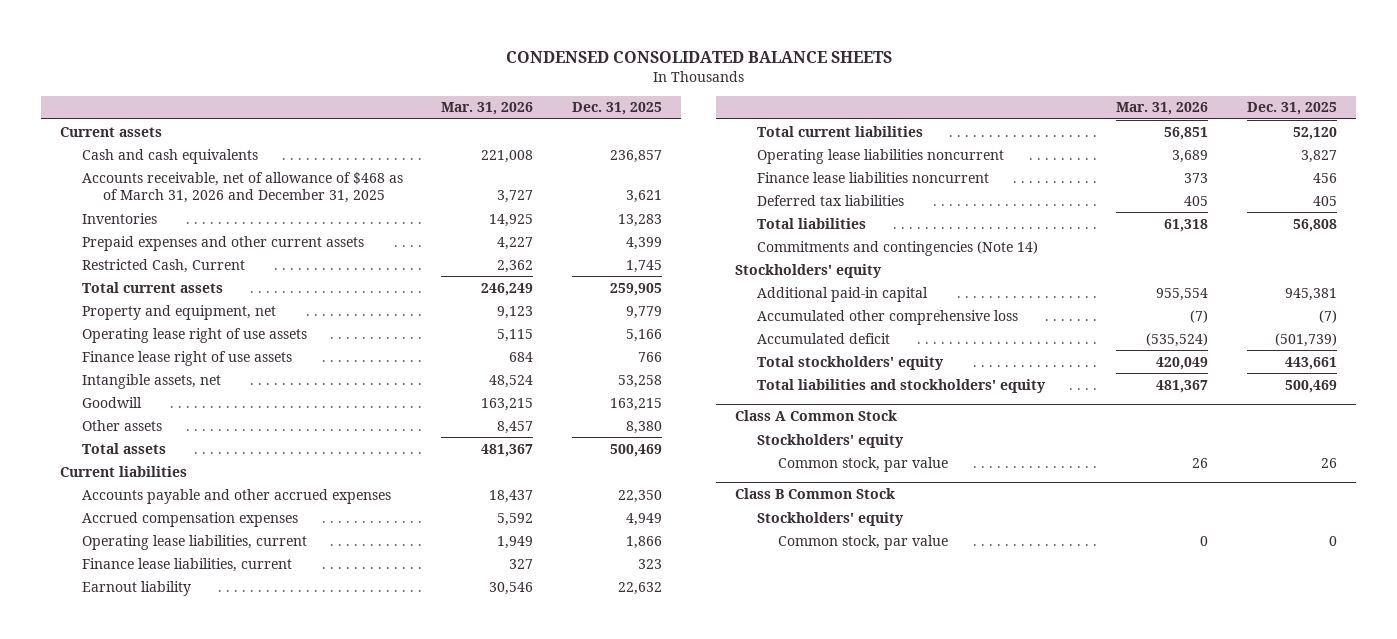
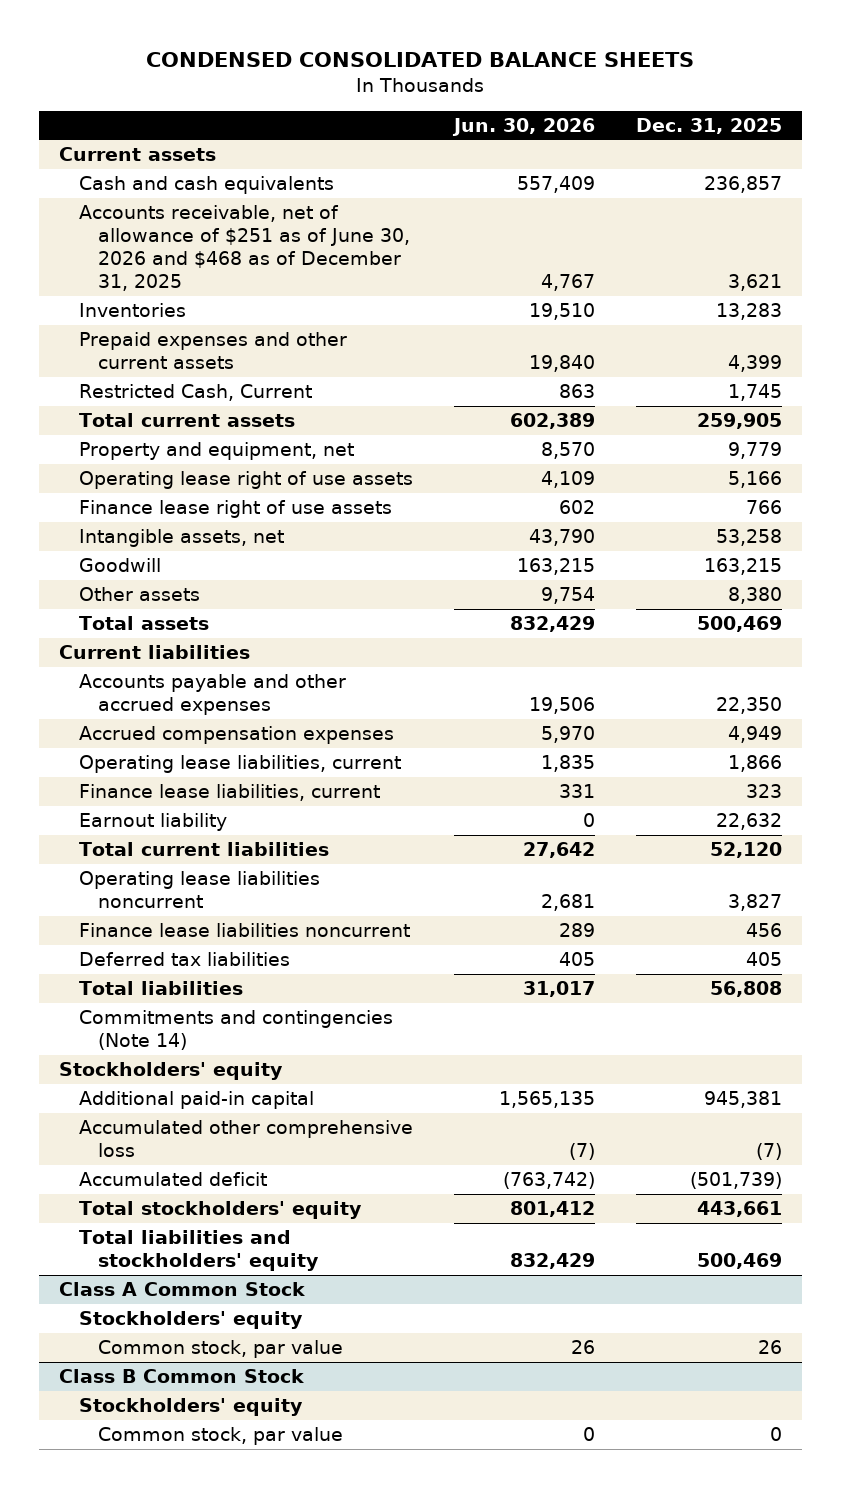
- | Mar. 31, 2026 | Dec. 31, 2025
+ | Jun. 30, 2026 | Dec. 31, 2025
- Accounts receivable, net of allowance of $468 as of March 31, 2026 and December 31, 2025 | 3,727 | 3,621
+ Accounts receivable, net of allowance of $251 as of June 30, 2026 and $468 as of December 31, 2025 | 4,767 | 3,621

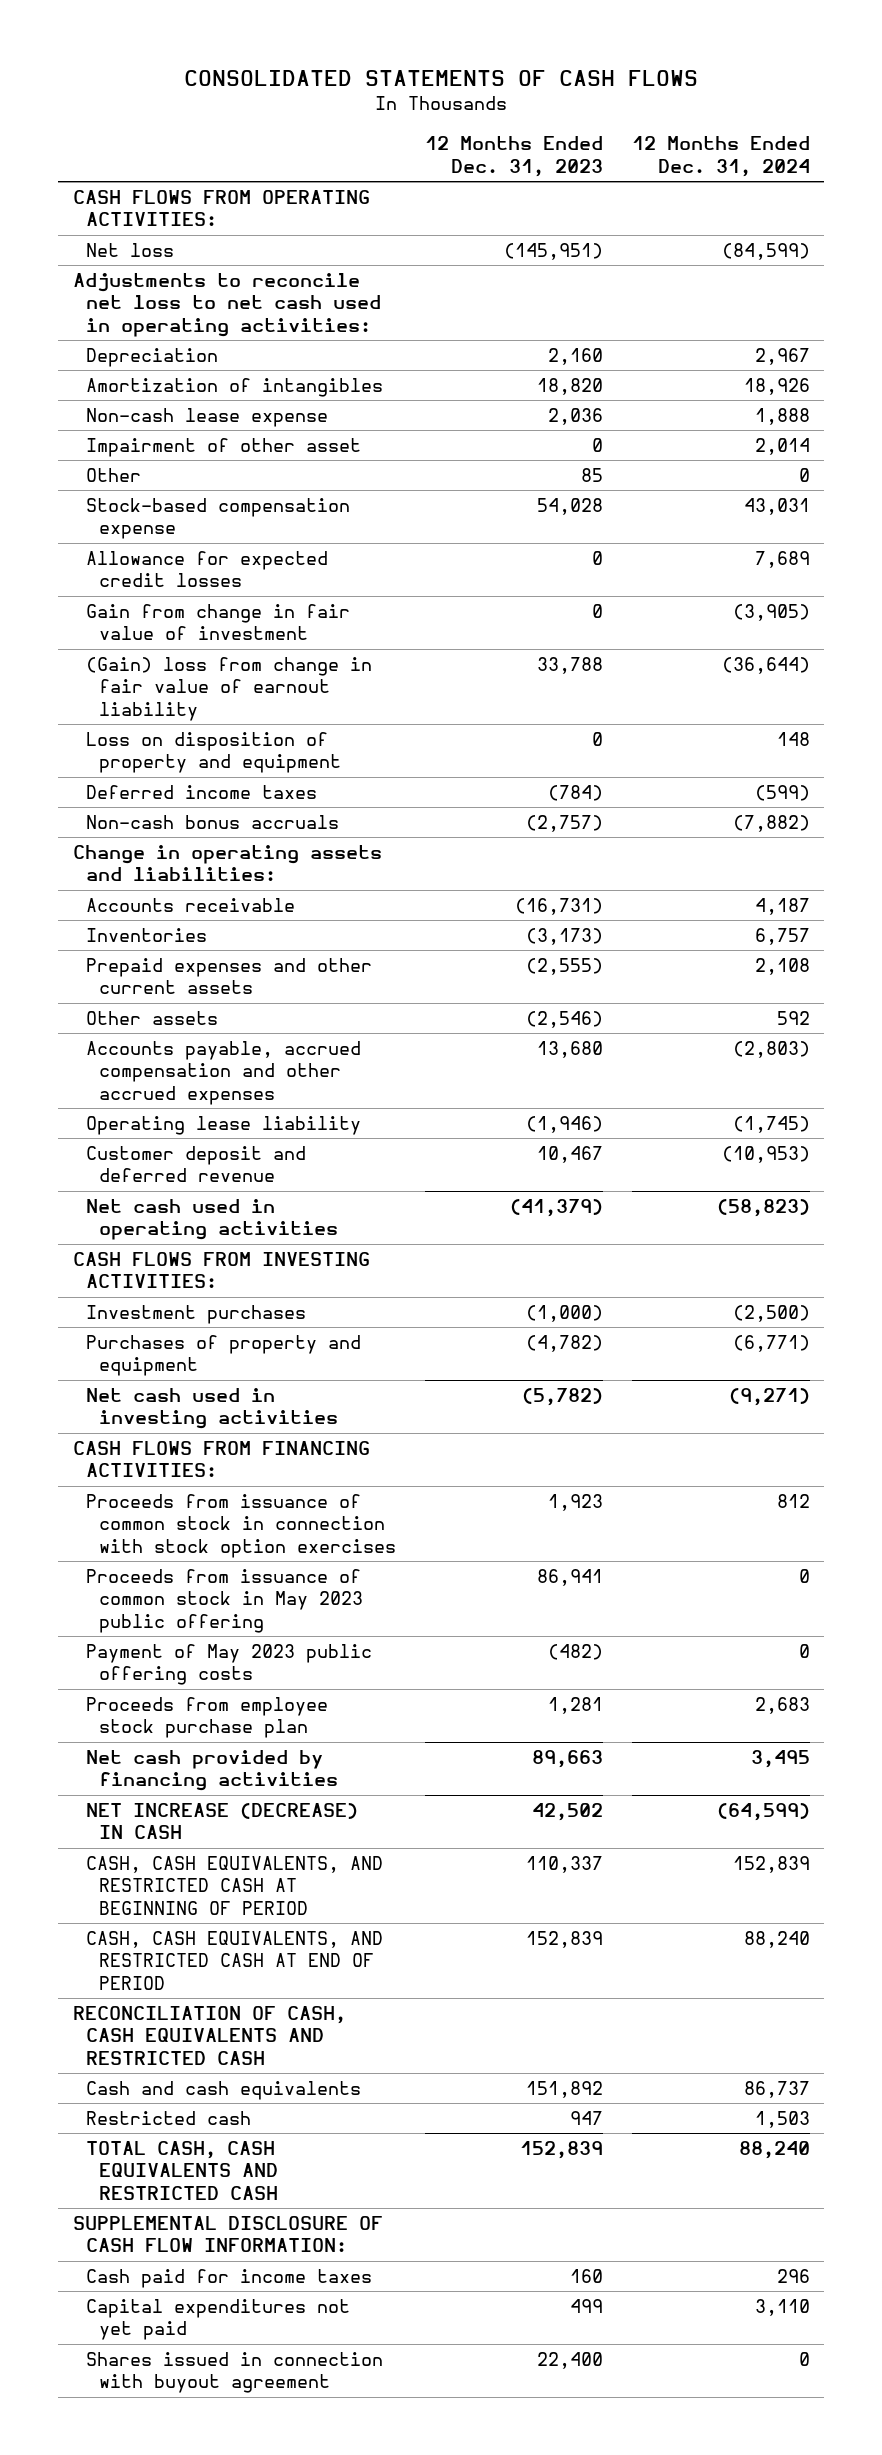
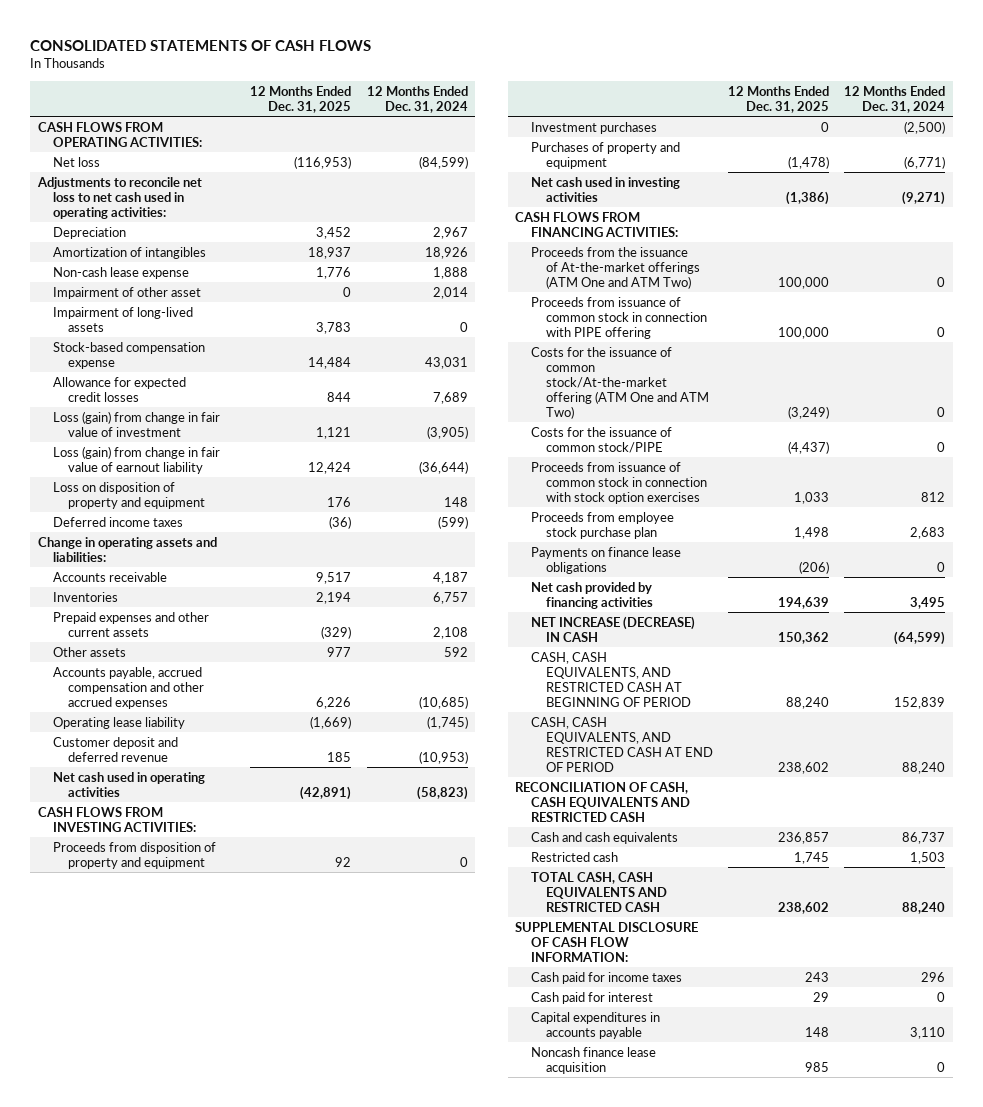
- | 12 Months Ended Dec. 31, 2023 | 12 Months Ended Dec. 31, 2024
+ | 12 Months Ended Dec. 31, 2025 | 12 Months Ended Dec. 31, 2024
- Other | 85 | 0
+ Impairment of long-lived assets | 3,783 | 0
- Gain from change in fair value of investment | 0 | (3,905)
- (Gain) loss from change in fair value of earnout liability | 33,788 | (36,644)
+ Loss (gain) from change in fair value of investment | 1,121 | (3,905)
+ Loss (gain) from change in fair value of earnout liability | 12,424 | (36,644)
- Non-cash bonus accruals | (2,757) | (7,882)
- Accounts payable, accrued compensation and other accrued expenses | 13,680 | (2,803)
+ Accounts payable, accrued compensation and other accrued expenses | 6,226 | (10,685)
+ Proceeds from disposition of property and equipment | 92 | 0
+ Proceeds from the issuance of At-the-market offerings (ATM One and ATM Two) | 100,000 | 0
+ Proceeds from issuance of common stock in connection with PIPE offering | 100,000 | 0
+ Costs for the issuance of common stock/At-the-market offering (ATM One and ATM Two) | (3,249) | 0
+ Costs for the issuance of common stock/PIPE | (4,437) | 0
- Proceeds from issuance of common stock in May 2023 public offering | 86,941 | 0
- Payment of May 2023 public offering costs | (482) | 0
+ Payments on finance lease obligations | (206) | 0
- Capital expenditures not yet paid | 499 | 3,110
- Shares issued in connection with buyout agreement | 22,400 | 0
+ Cash paid for interest | 29 | 0
+ Capital expenditures in accounts payable | 148 | 3,110
+ Noncash finance lease acquisition | 985 | 0

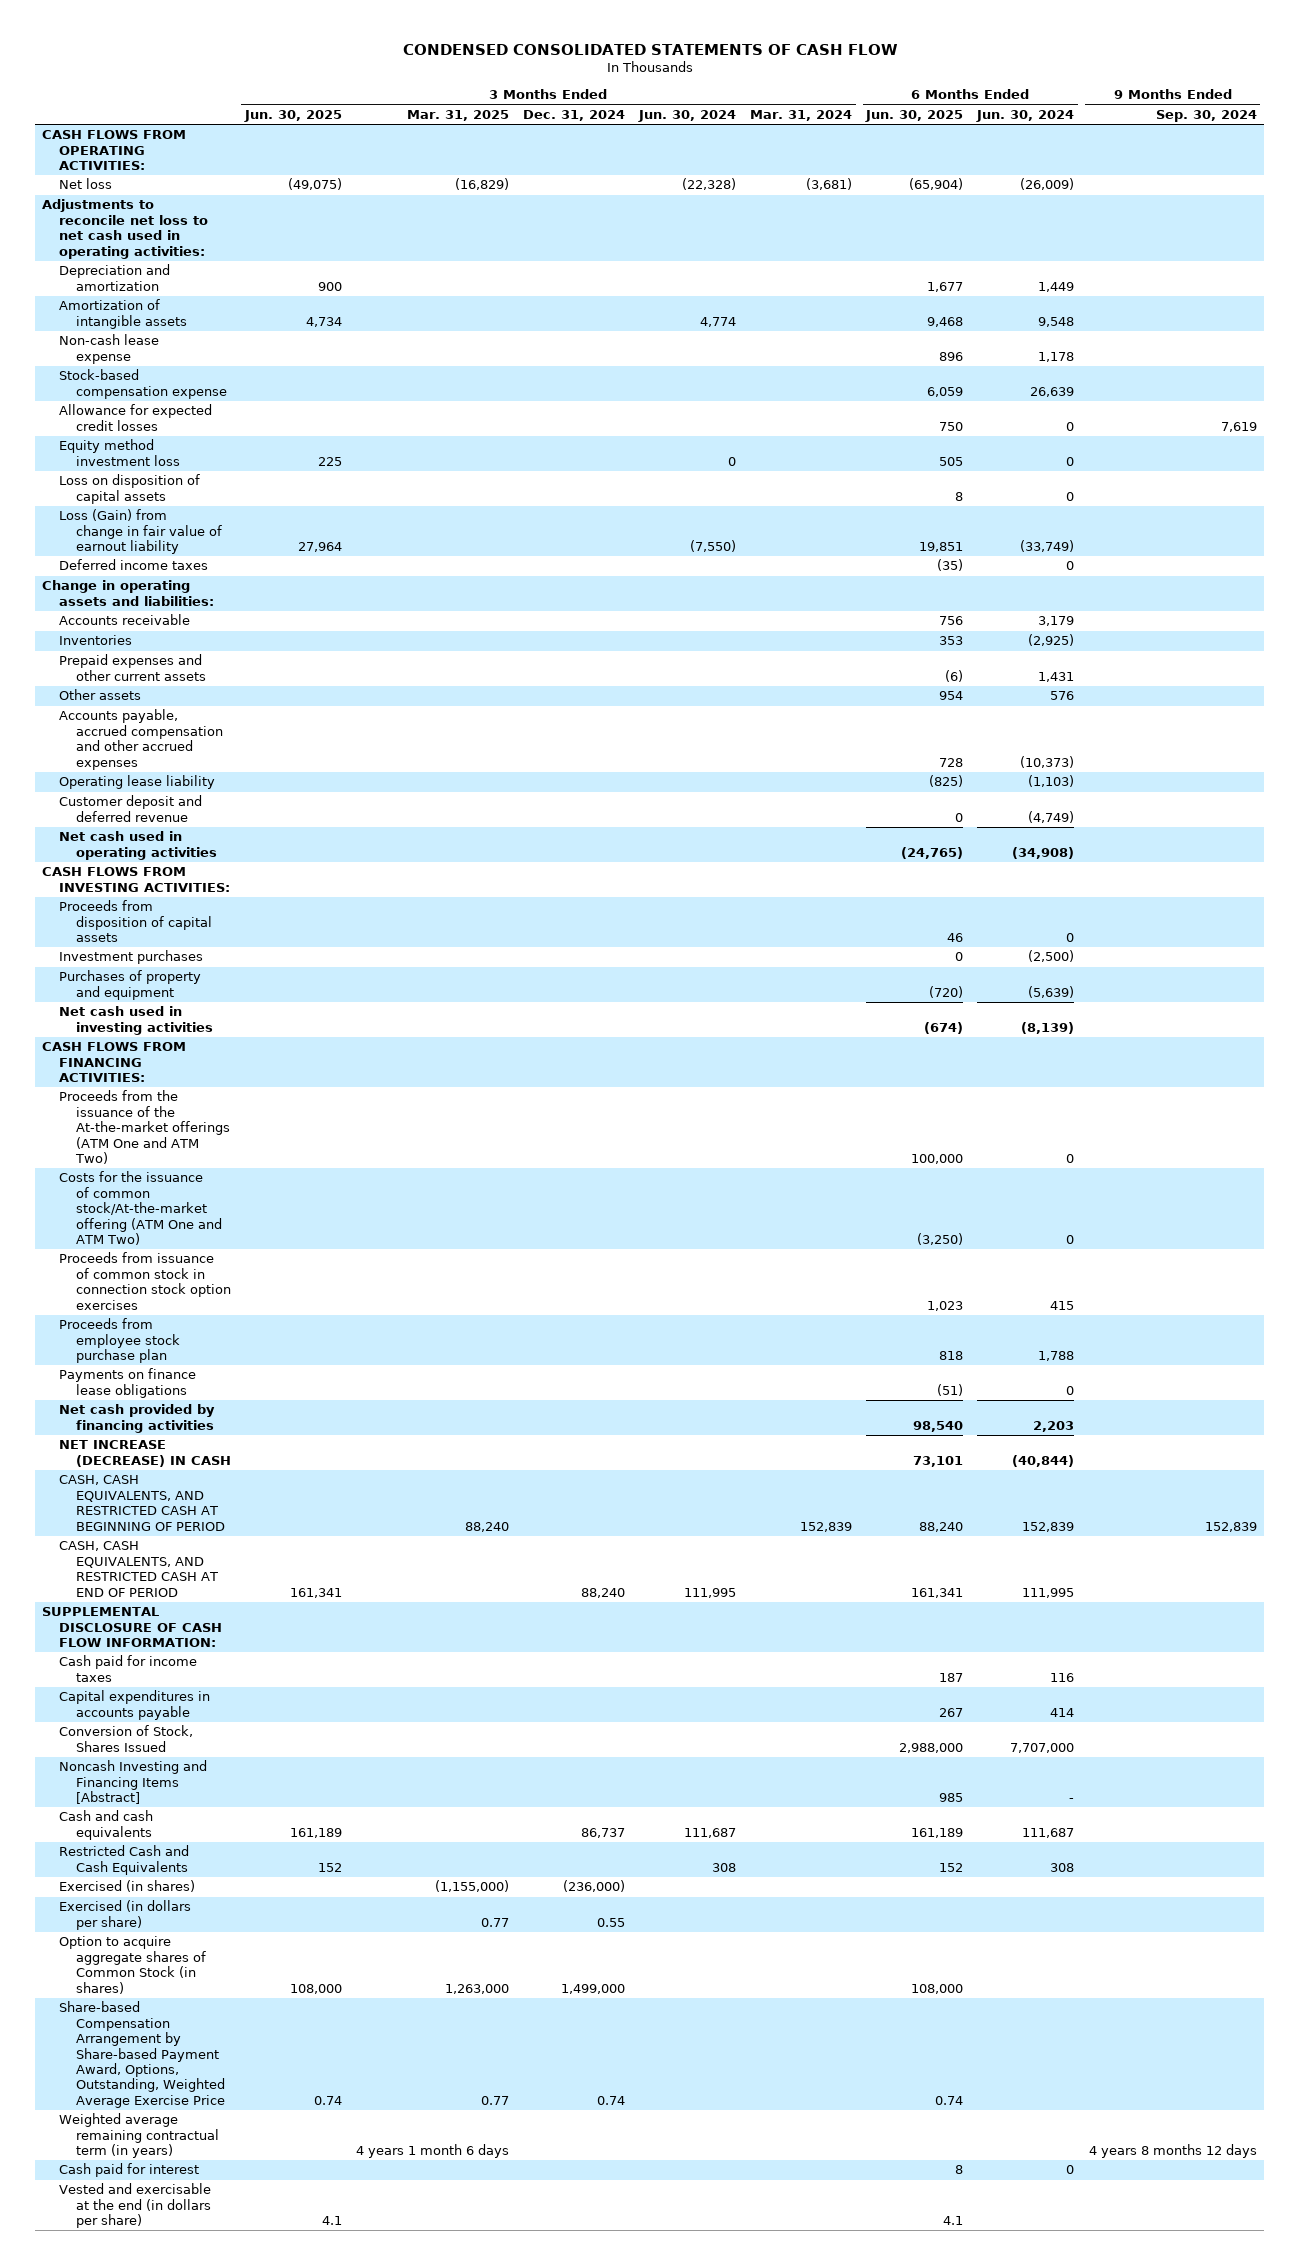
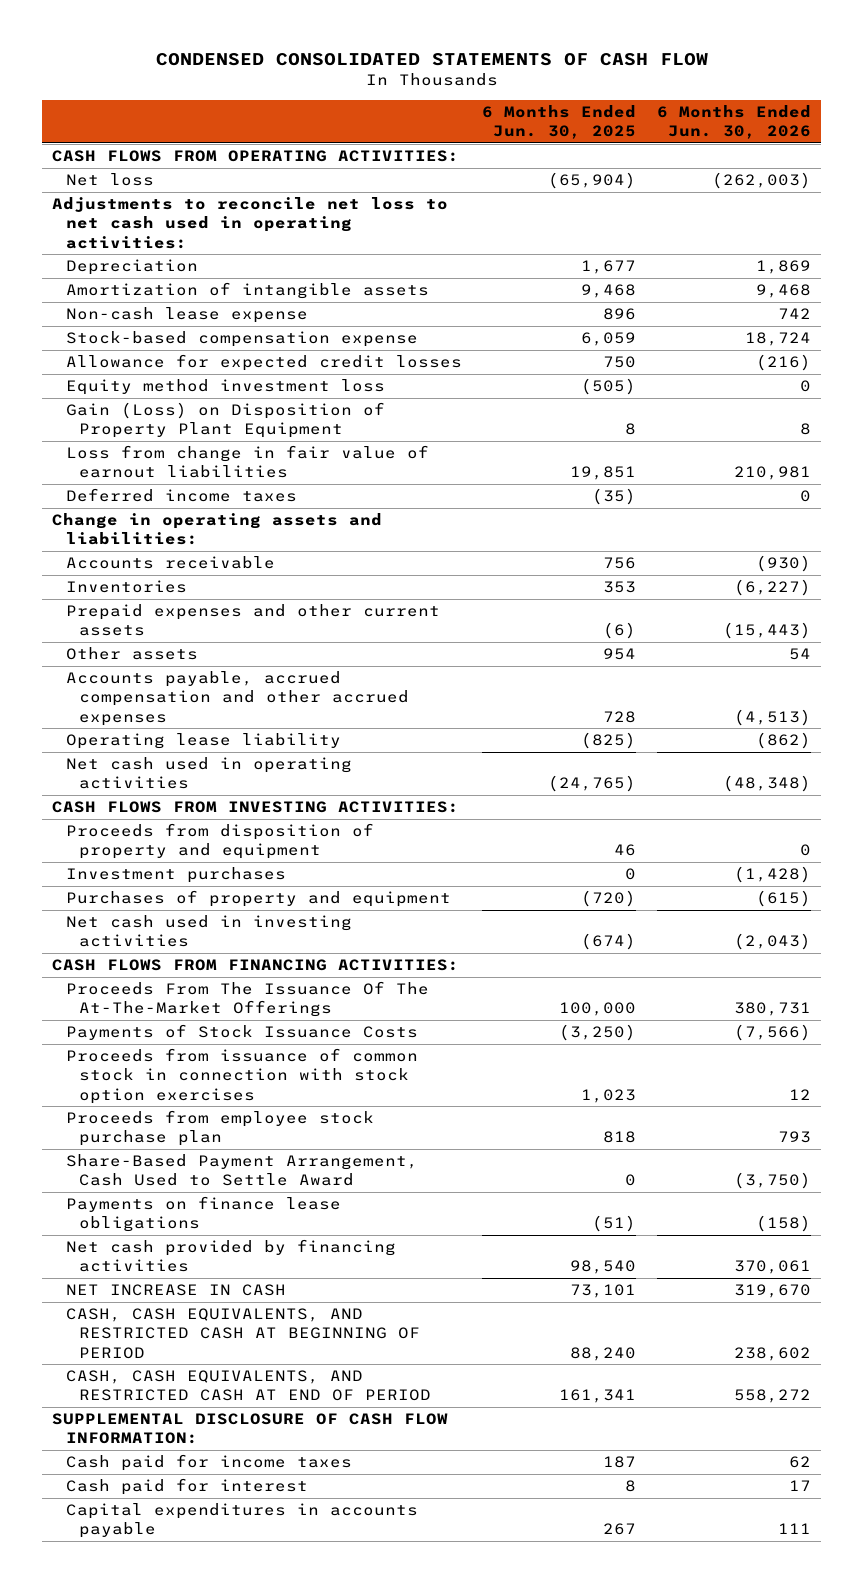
- | 3 Months Ended Jun. 30, 2025 | 3 Months Ended Mar. 31, 2025 | 3 Months Ended Dec. 31, 2024 | 3 Months Ended Jun. 30, 2024 | 3 Months Ended Mar. 31, 2024 | 6 Months Ended Jun. 30, 2025 | 6 Months Ended Jun. 30, 2024 | 9 Months Ended Sep. 30, 2024
+ | 6 Months Ended Jun. 30, 2025 | 6 Months Ended Jun. 30, 2026
- Depreciation and amortization | 900 | | | | | 1,677 | 1,449 |
+ Depreciation | 1,677 | 1,869
- Equity method investment loss | 225 | | | 0 | | 505 | 0 |
- Loss on disposition of capital assets | | | | | | 8 | 0 |
- Loss (Gain) from change in fair value of earnout liability | 27,964 | | | (7,550) | | 19,851 | (33,749) |
+ Equity method investment loss | (505) | 0
+ Gain (Loss) on Disposition of Property Plant Equipment | 8 | 8
+ Loss from change in fair value of earnout liabilities | 19,851 | 210,981
- Customer deposit and deferred revenue | | | | | | 0 | (4,749) |
- Proceeds from disposition of capital assets | | | | | | 46 | 0 |
+ Proceeds from disposition of property and equipment | 46 | 0
- Proceeds from the issuance of the At-the-market offerings (ATM One and ATM Two) | | | | | | 100,000 | 0 |
- Costs for the issuance of common stock/At-the-market offering (ATM One and ATM Two) | | | | | | (3,250) | 0 |
- Proceeds from issuance of common stock in connection stock option exercises | | | | | | 1,023 | 415 |
+ Proceeds From The Issuance Of The At-The-Market Offerings | 100,000 | 380,731
+ Payments of Stock Issuance Costs | (3,250) | (7,566)
+ Proceeds from issuance of common stock in connection with stock option exercises | 1,023 | 12
+ Share-Based Payment Arrangement, Cash Used to Settle Award | 0 | (3,750)
- NET INCREASE (DECREASE) IN CASH | | | | | | 73,101 | (40,844) |
+ NET INCREASE IN CASH | 73,101 | 319,670
- Conversion of Stock, Shares Issued | | | | | | 2,988,000 | 7,707,000 |
- Noncash Investing and Financing Items [Abstract] | | | | | | 985 | - |
- Cash and cash equivalents | 161,189 | | 86,737 | 111,687 | | 161,189 | 111,687 |
- Restricted Cash and Cash Equivalents | 152 | | | 308 | | 152 | 308 |
- Exercised (in shares) | | (1,155,000) | (236,000) | | | | |
- Exercised (in dollars per share) | | 0.77 | 0.55 | | | | |
- Option to acquire aggregate shares of Common Stock (in shares) | 108,000 | 1,263,000 | 1,499,000 | | | 108,000 | |
- Share-based Compensation Arrangement by Share-based Payment Award, Options, Outstanding, Weighted Average Exercise Price | 0.74 | 0.77 | 0.74 | | | 0.74 | |
- Weighted average remaining contractual term (in years) | | 4 years 1 month 6 days | | | | | | 4 years 8 months 12 days
- Vested and exercisable at the end (in dollars per share) | 4.1 | | | | | 4.1 | |
moved down: Capital expenditures in accounts payable | 267 | 111

